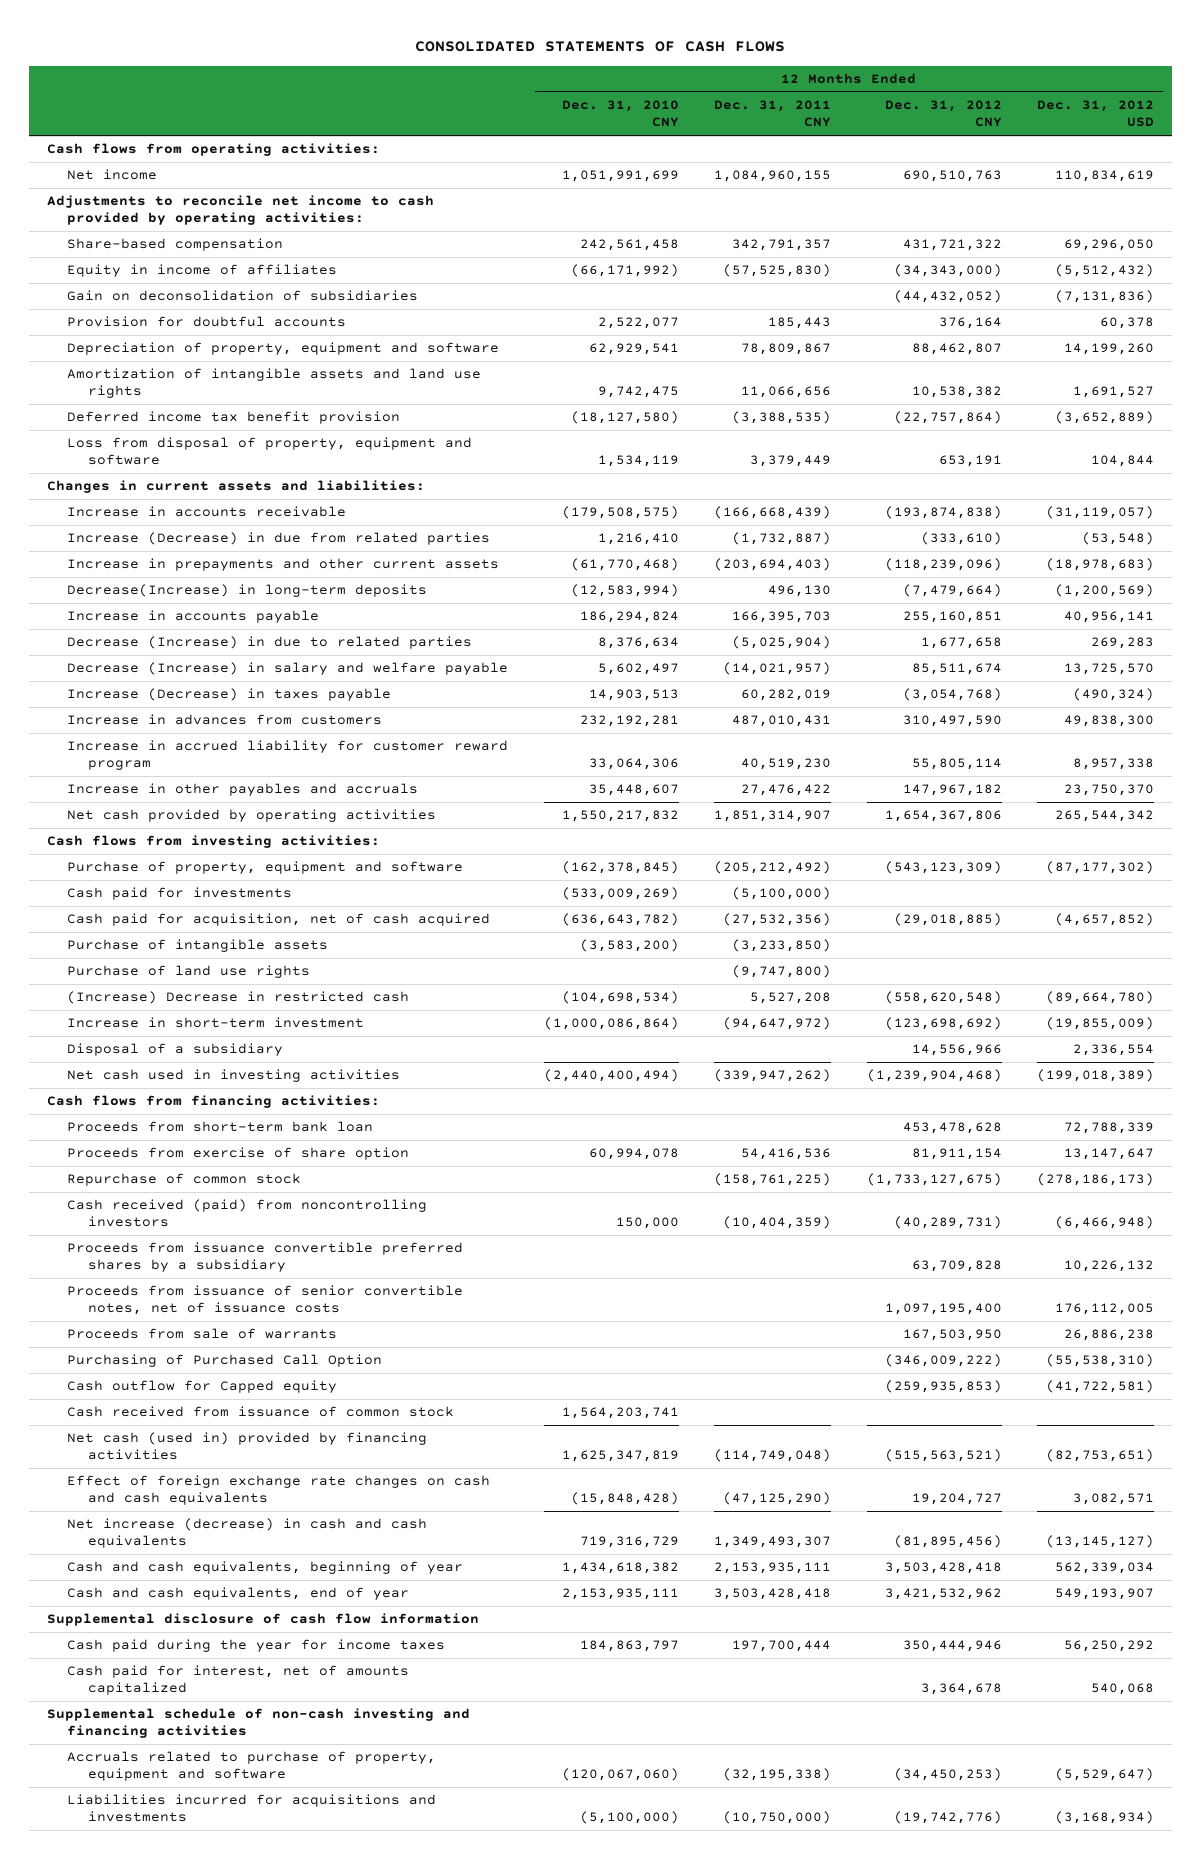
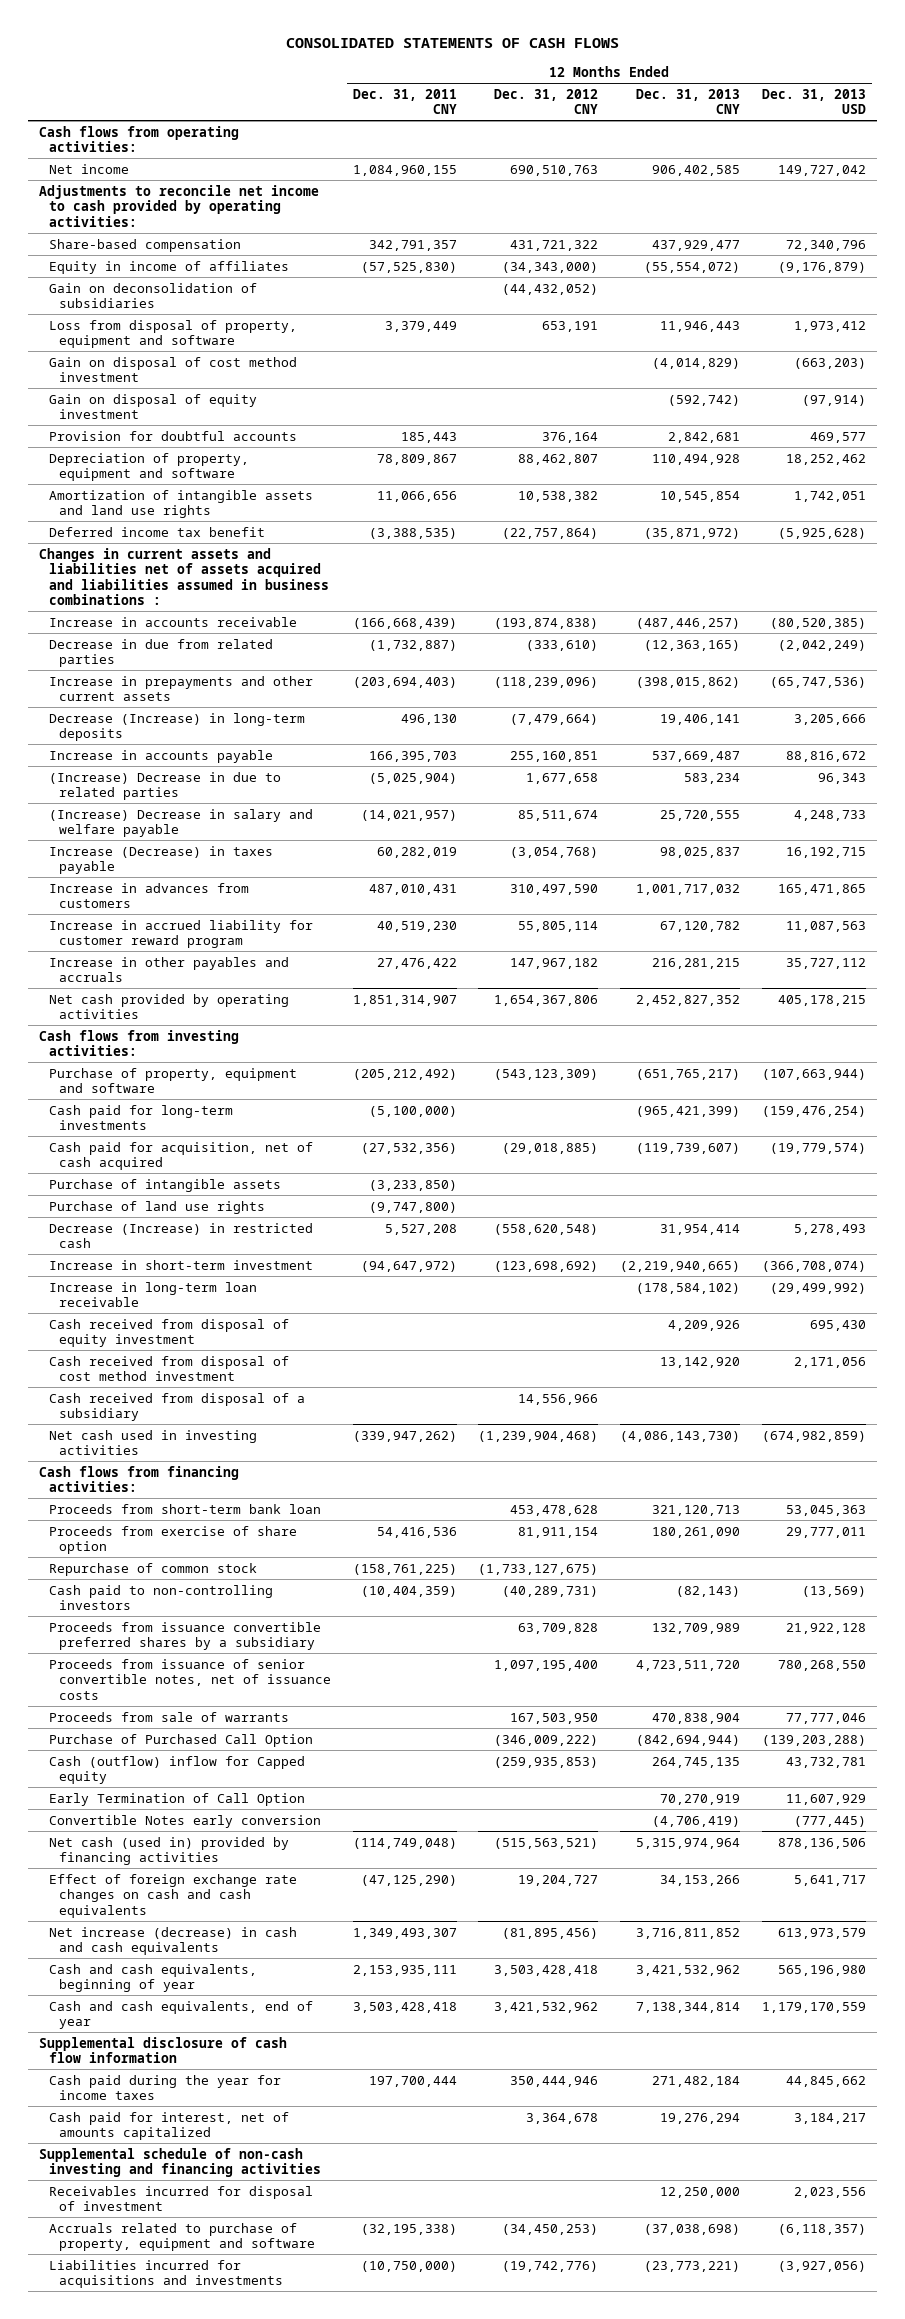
- | 12 Months Ended Dec. 31, 2010 CNY | 12 Months Ended Dec. 31, 2011 CNY | 12 Months Ended Dec. 31, 2012 CNY | 12 Months Ended Dec. 31, 2012 USD
+ | 12 Months Ended Dec. 31, 2011 CNY | 12 Months Ended Dec. 31, 2012 CNY | 12 Months Ended Dec. 31, 2013 CNY | 12 Months Ended Dec. 31, 2013 USD
moved up: Loss from disposal of property, equipment and software | 3,379,449 | 653,191 | 11,946,443 | 1,973,412
+ Gain on disposal of cost method investment | | | (4,014,829) | (663,203)
+ Gain on disposal of equity investment | | | (592,742) | (97,914)
- Deferred income tax benefit provision | (18,127,580) | (3,388,535) | (22,757,864) | (3,652,889)
- Changes in current assets and liabilities:
+ Deferred income tax benefit | (3,388,535) | (22,757,864) | (35,871,972) | (5,925,628)
+ Changes in current assets and liabilities net of assets acquired and liabilities assumed in business combinations :
- Increase (Decrease) in due from related parties | 1,216,410 | (1,732,887) | (333,610) | (53,548)
+ Decrease in due from related parties | (1,732,887) | (333,610) | (12,363,165) | (2,042,249)
- Decrease(Increase) in long-term deposits | (12,583,994) | 496,130 | (7,479,664) | (1,200,569)
+ Decrease (Increase) in long-term deposits | 496,130 | (7,479,664) | 19,406,141 | 3,205,666
- Decrease (Increase) in due to related parties | 8,376,634 | (5,025,904) | 1,677,658 | 269,283
- Decrease (Increase) in salary and welfare payable | 5,602,497 | (14,021,957) | 85,511,674 | 13,725,570
+ (Increase) Decrease in due to related parties | (5,025,904) | 1,677,658 | 583,234 | 96,343
+ (Increase) Decrease in salary and welfare payable | (14,021,957) | 85,511,674 | 25,720,555 | 4,248,733
- Cash paid for investments | (533,009,269) | (5,100,000) | |
+ Cash paid for long-term investments | (5,100,000) | | (965,421,399) | (159,476,254)
- (Increase) Decrease in restricted cash | (104,698,534) | 5,527,208 | (558,620,548) | (89,664,780)
+ Decrease (Increase) in restricted cash | 5,527,208 | (558,620,548) | 31,954,414 | 5,278,493
- Disposal of a subsidiary | | | 14,556,966 | 2,336,554
+ Increase in long-term loan receivable | | | (178,584,102) | (29,499,992)
+ Cash received from disposal of equity investment | | | 4,209,926 | 695,430
+ Cash received from disposal of cost method investment | | | 13,142,920 | 2,171,056
+ Cash received from disposal of a subsidiary | | 14,556,966 | |
- Cash received (paid) from noncontrolling investors | 150,000 | (10,404,359) | (40,289,731) | (6,466,948)
+ Cash paid to non-controlling investors | (10,404,359) | (40,289,731) | (82,143) | (13,569)
- Purchasing of Purchased Call Option | | | (346,009,222) | (55,538,310)
- Cash outflow for Capped equity | | | (259,935,853) | (41,722,581)
- Cash received from issuance of common stock | 1,564,203,741 | | |
+ Purchase of Purchased Call Option | | (346,009,222) | (842,694,944) | (139,203,288)
+ Cash (outflow) inflow for Capped equity | | (259,935,853) | 264,745,135 | 43,732,781
+ Early Termination of Call Option | | | 70,270,919 | 11,607,929
+ Convertible Notes early conversion | | | (4,706,419) | (777,445)
+ Receivables incurred for disposal of investment | | | 12,250,000 | 2,023,556

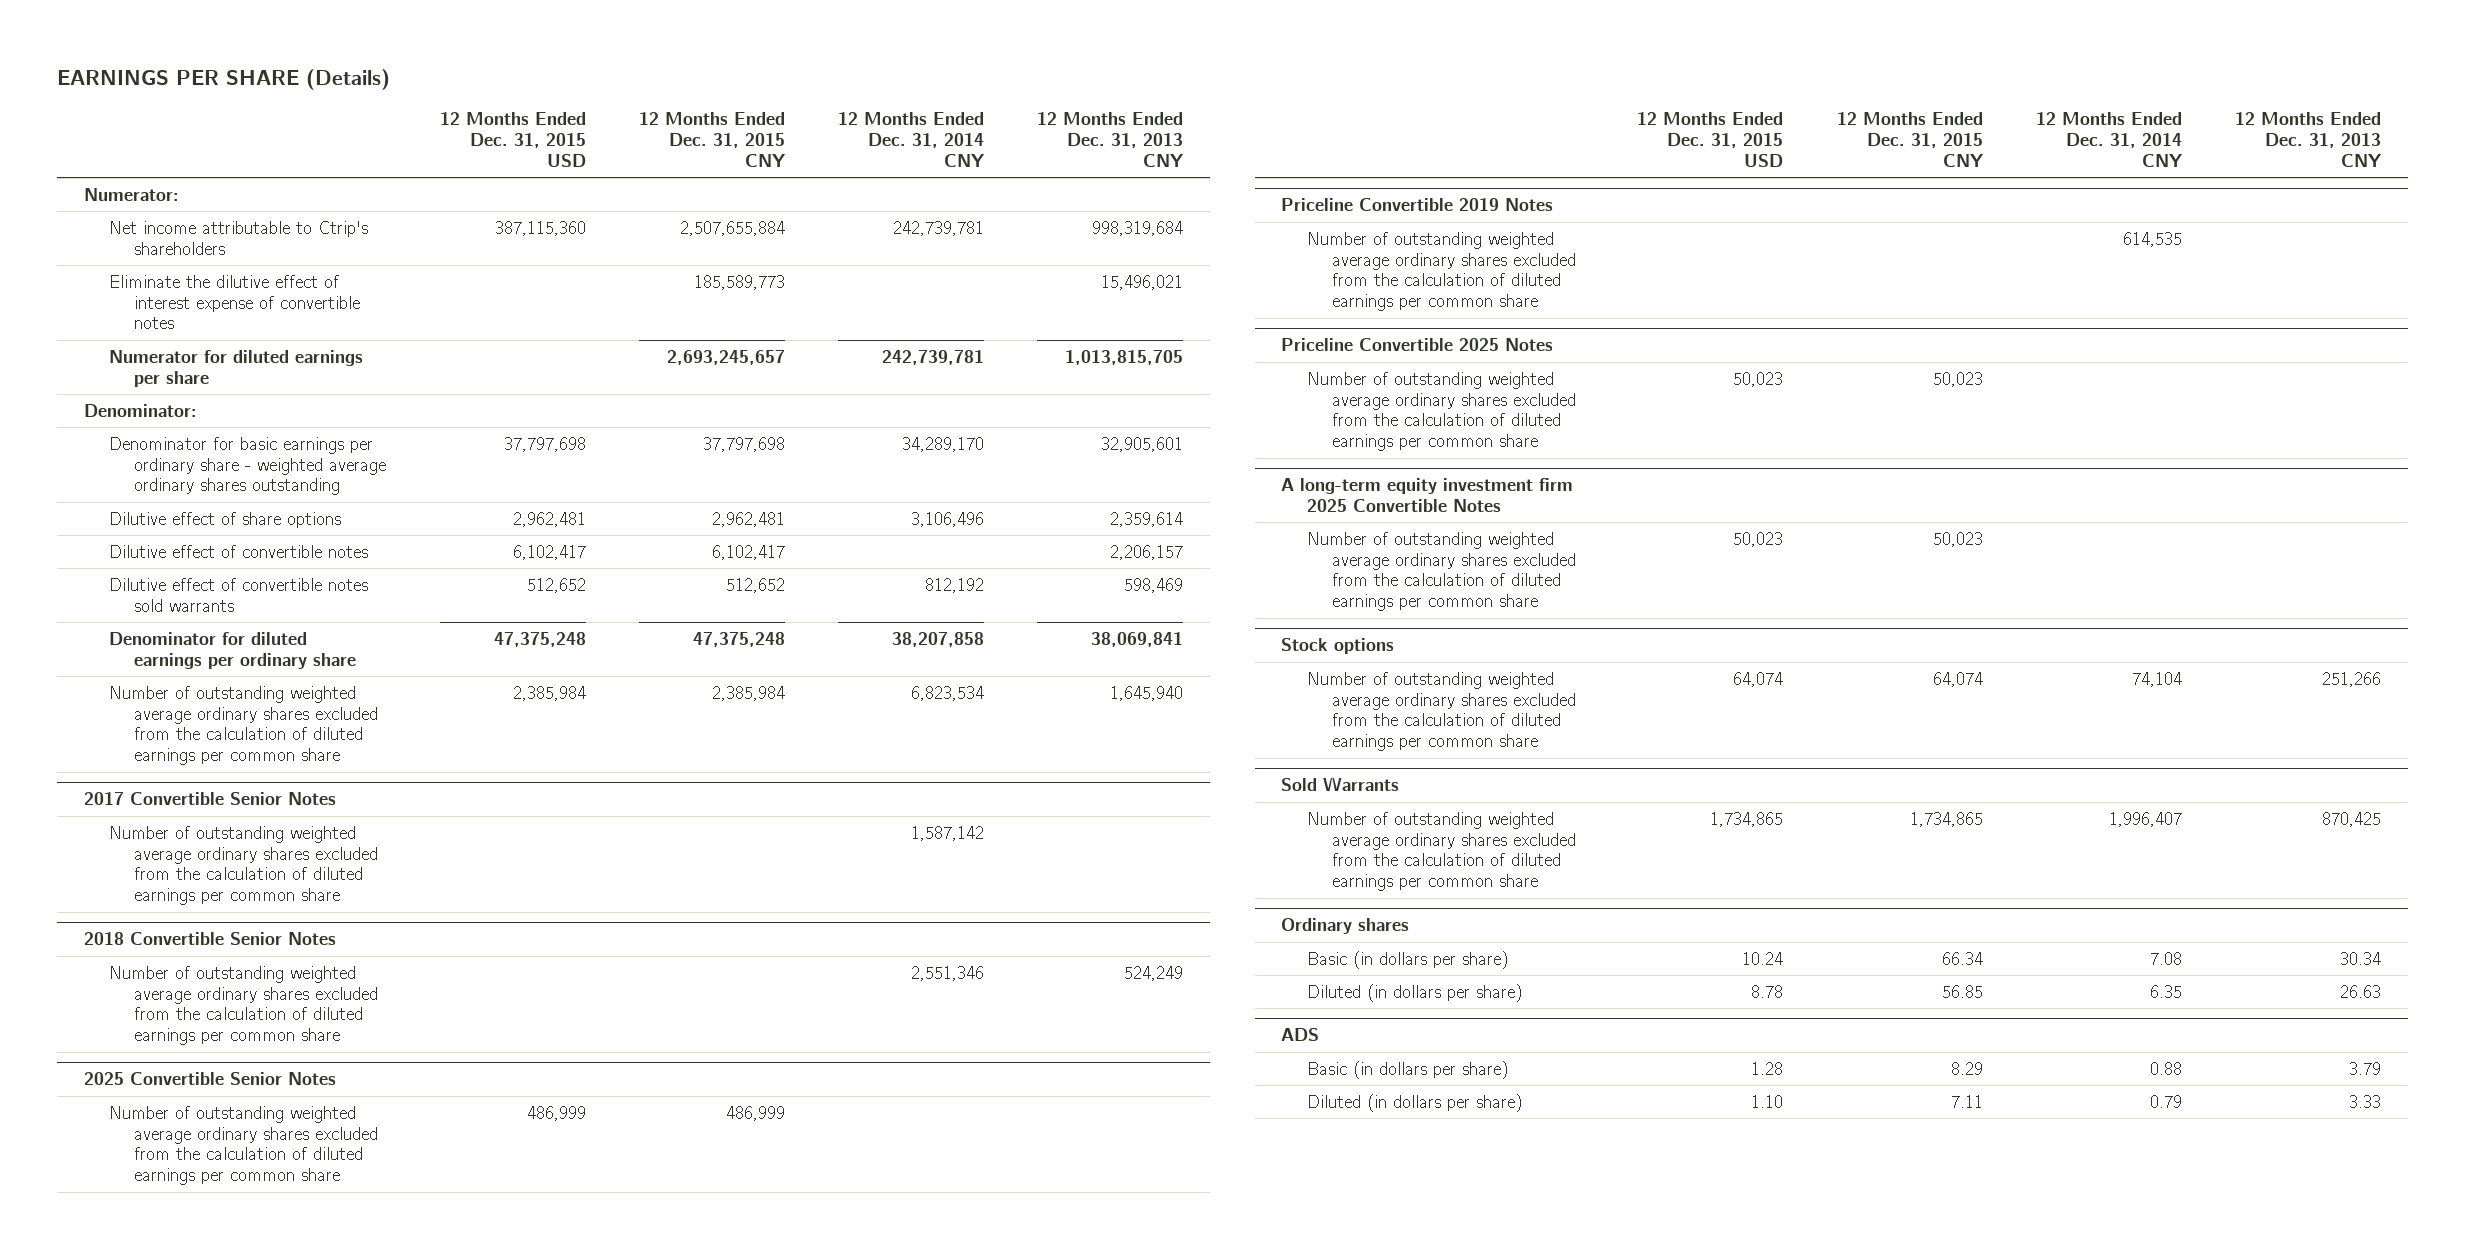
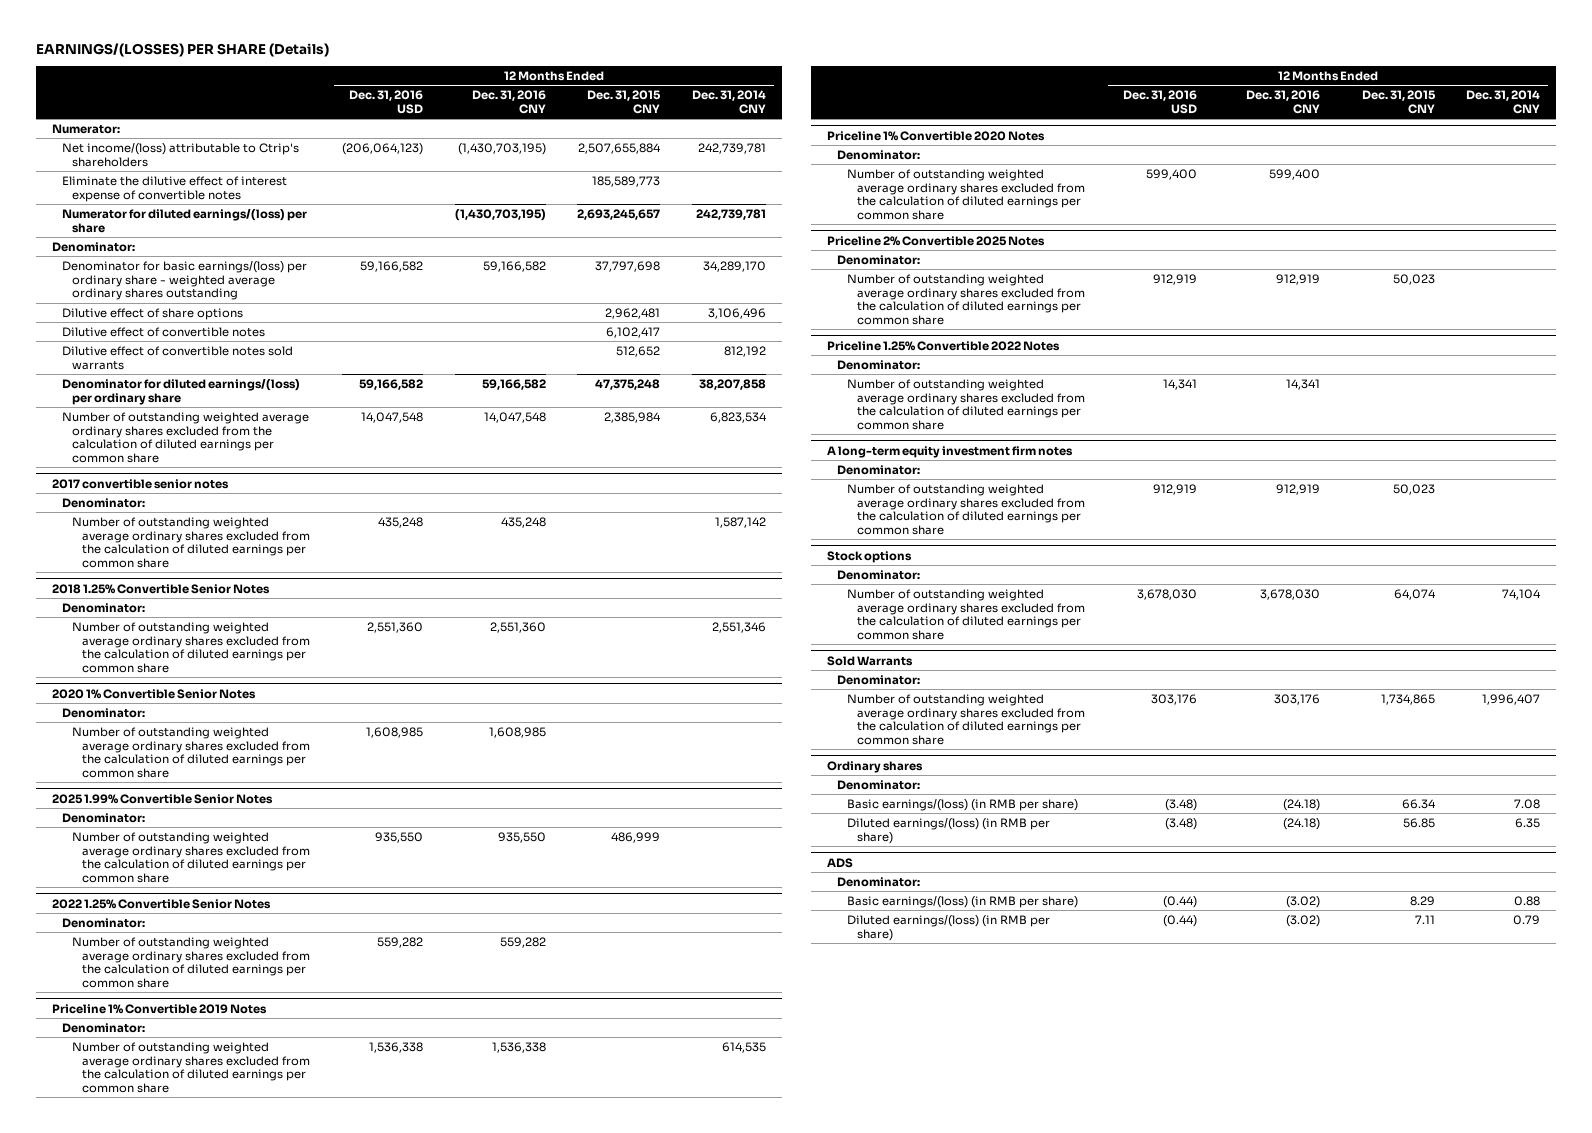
- EARNINGS PER SHARE (Details)
+ EARNINGS/(LOSSES) PER SHARE (Details)
- | 12 Months Ended Dec. 31, 2015 USD | 12 Months Ended Dec. 31, 2015 CNY | 12 Months Ended Dec. 31, 2014 CNY | 12 Months Ended Dec. 31, 2013 CNY
+ | 12 Months Ended Dec. 31, 2016 USD | 12 Months Ended Dec. 31, 2016 CNY | 12 Months Ended Dec. 31, 2015 CNY | 12 Months Ended Dec. 31, 2014 CNY
- Net income attributable to Ctrip's shareholders | 387,115,360 | 2,507,655,884 | 242,739,781 | 998,319,684
+ Net income/(loss) attributable to Ctrip's shareholders | (206,064,123) | (1,430,703,195) | 2,507,655,884 | 242,739,781
- Numerator for diluted earnings per share | | 2,693,245,657 | 242,739,781 | 1,013,815,705
+ Numerator for diluted earnings/(loss) per share | | (1,430,703,195) | 2,693,245,657 | 242,739,781
- Denominator for basic earnings per ordinary share - weighted average ordinary shares outstanding | 37,797,698 | 37,797,698 | 34,289,170 | 32,905,601
+ Denominator for basic earnings/(loss) per ordinary share - weighted average ordinary shares outstanding | 59,166,582 | 59,166,582 | 37,797,698 | 34,289,170
- Denominator for diluted earnings per ordinary share | 47,375,248 | 47,375,248 | 38,207,858 | 38,069,841
+ Denominator for diluted earnings/(loss) per ordinary share | 59,166,582 | 59,166,582 | 47,375,248 | 38,207,858
- 2017 Convertible Senior Notes
+ 2017 convertible senior notes
+ Denominator:
- 2018 Convertible Senior Notes
+ 2018 1.25% Convertible Senior Notes
+ Denominator:
- 2025 Convertible Senior Notes
+ 2020 1% Convertible Senior Notes
+ Denominator:
+ Number of outstanding weighted average ordinary shares excluded from the calculation of diluted earnings per common share | 1,608,985 | 1,608,985 | |
+ 2025 1.99% Convertible Senior Notes
+ Denominator:
- Priceline Convertible 2019 Notes
+ 2022 1.25% Convertible Senior Notes
+ Denominator:
+ Number of outstanding weighted average ordinary shares excluded from the calculation of diluted earnings per common share | 559,282 | 559,282 | |
+ Priceline 1% Convertible 2019 Notes
+ Denominator:
- Priceline Convertible 2025 Notes
+ Priceline 1% Convertible 2020 Notes
+ Denominator:
+ Number of outstanding weighted average ordinary shares excluded from the calculation of diluted earnings per common share | 599,400 | 599,400 | |
+ Priceline 2% Convertible 2025 Notes
+ Denominator:
- A long-term equity investment firm 2025 Convertible Notes
+ Priceline 1.25% Convertible 2022 Notes
+ Denominator:
+ Number of outstanding weighted average ordinary shares excluded from the calculation of diluted earnings per common share | 14,341 | 14,341 | |
+ A long-term equity investment firm notes
+ Denominator:
@ Stock options
+ Denominator:
@ Sold Warrants
+ Denominator:
@ Ordinary shares
- Basic (in dollars per share) | 10.24 | 66.34 | 7.08 | 30.34
- Diluted (in dollars per share) | 8.78 | 56.85 | 6.35 | 26.63
+ Denominator:
+ Basic earnings/(loss) (in RMB per share) | (3.48) | (24.18) | 66.34 | 7.08
+ Diluted earnings/(loss) (in RMB per share) | (3.48) | (24.18) | 56.85 | 6.35
@ ADS
- Basic (in dollars per share) | 1.28 | 8.29 | 0.88 | 3.79
- Diluted (in dollars per share) | 1.10 | 7.11 | 0.79 | 3.33
+ Denominator:
+ Basic earnings/(loss) (in RMB per share) | (0.44) | (3.02) | 8.29 | 0.88
+ Diluted earnings/(loss) (in RMB per share) | (0.44) | (3.02) | 7.11 | 0.79

